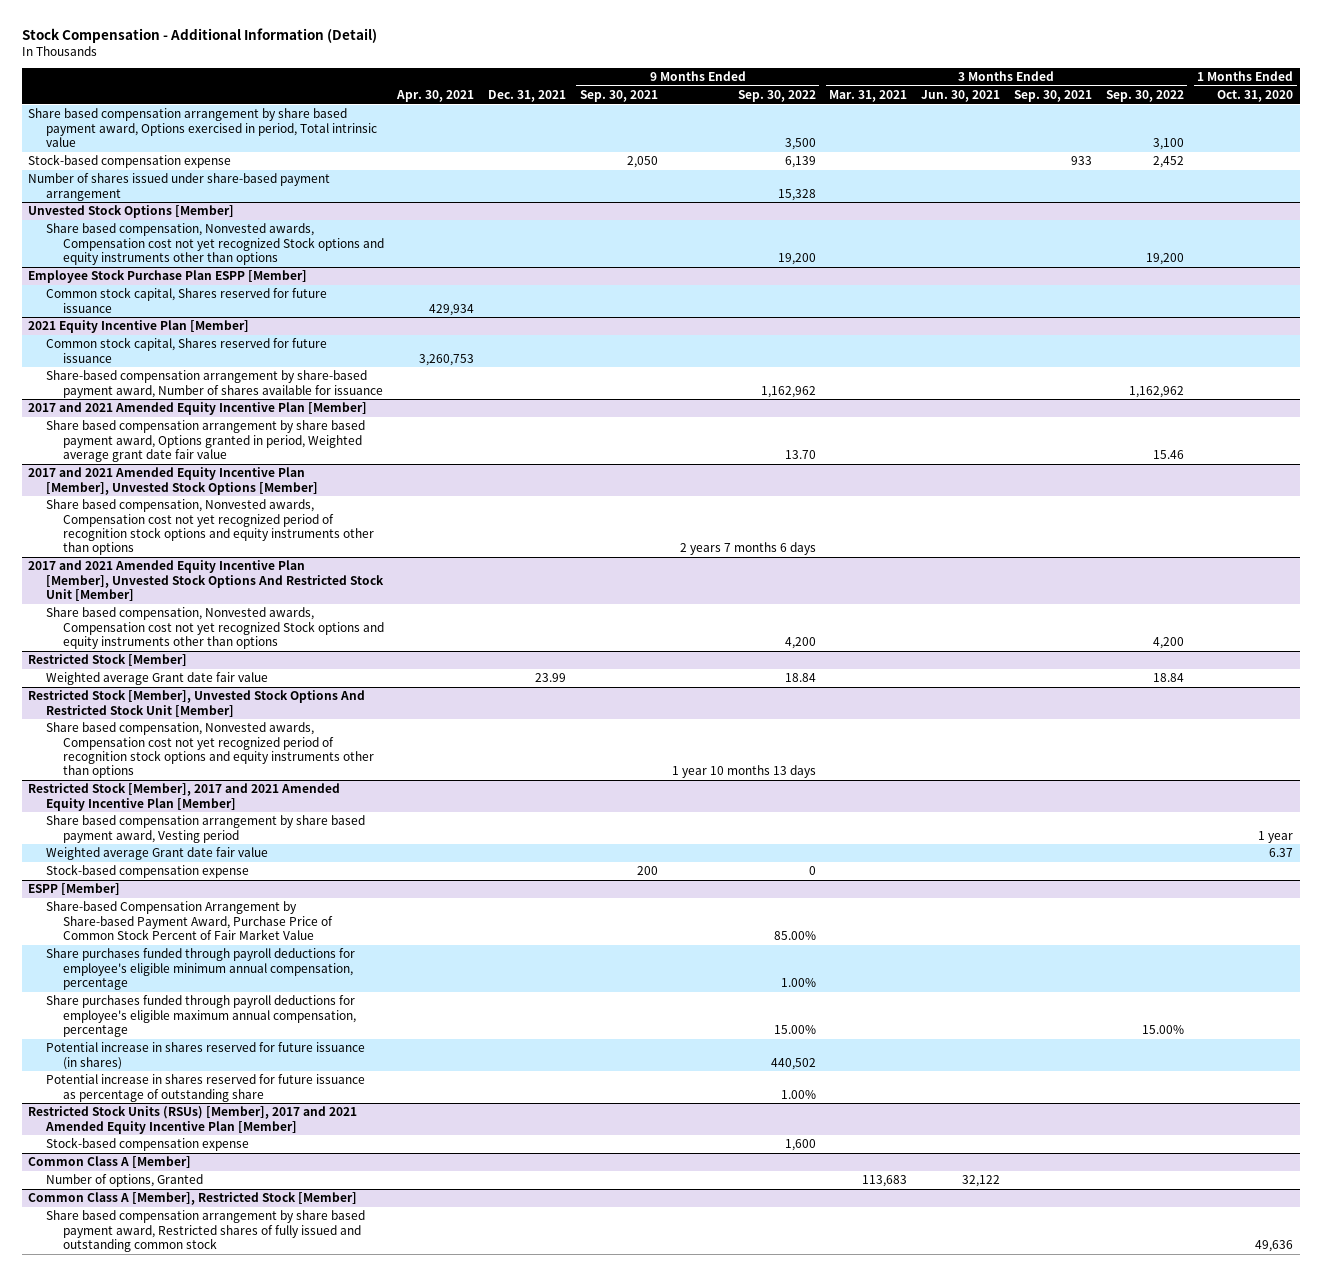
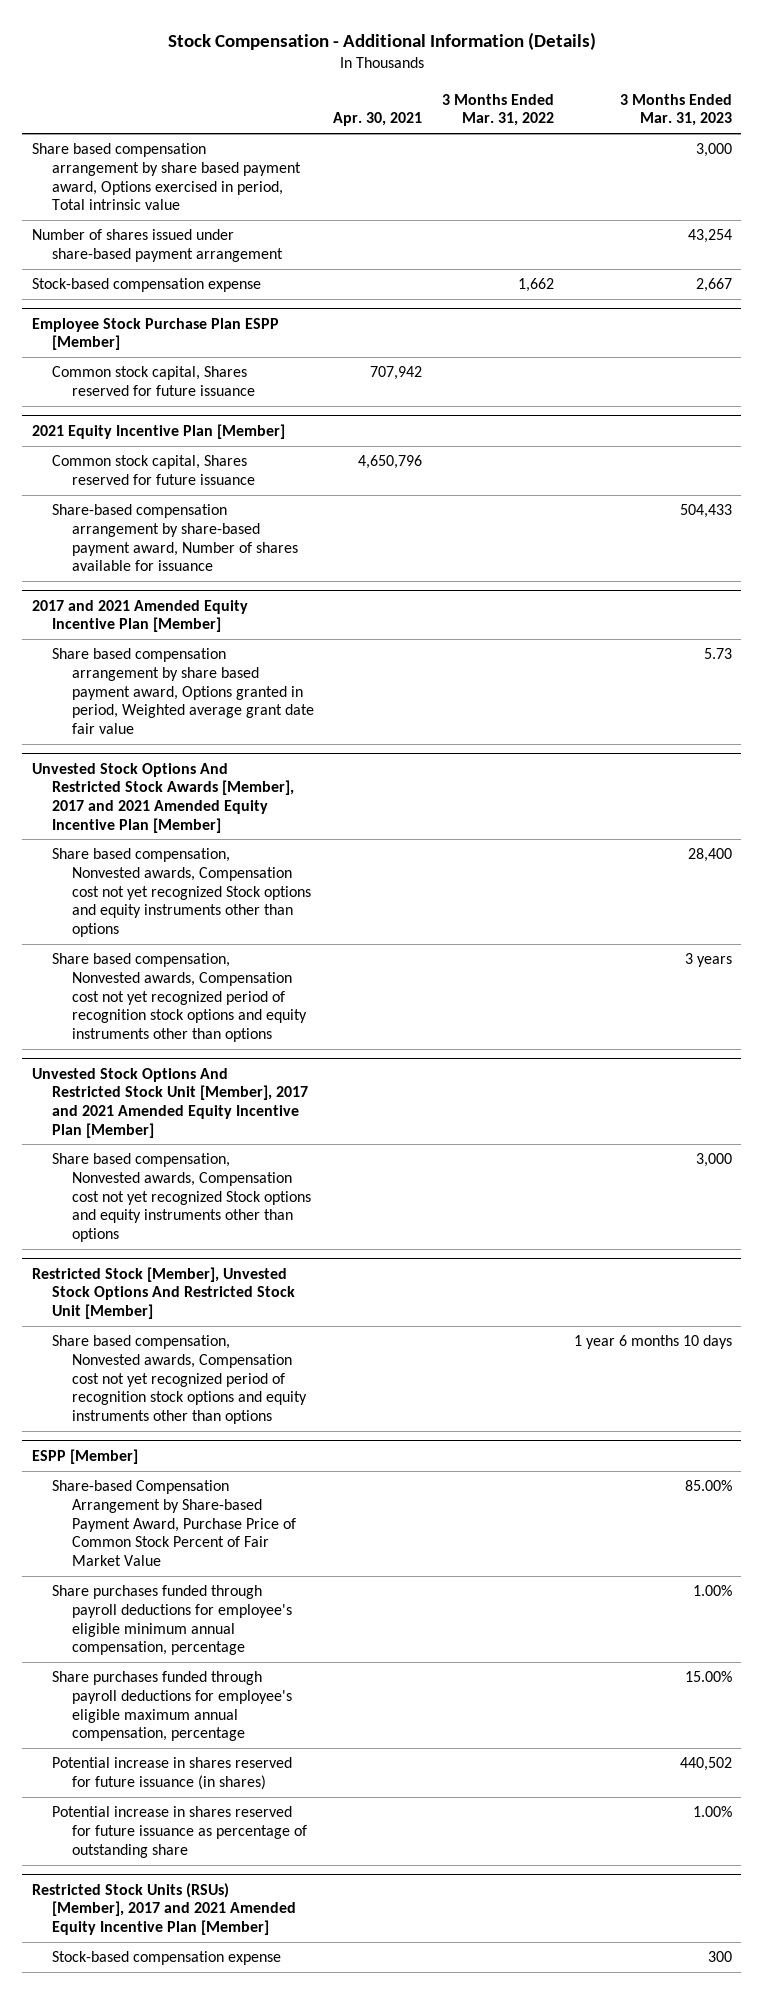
- Stock Compensation - Additional Information (Detail)
+ Stock Compensation - Additional Information (Details)
- | Apr. 30, 2021 | Dec. 31, 2021 | 9 Months Ended Sep. 30, 2021 | 9 Months Ended Sep. 30, 2022 | 3 Months Ended Mar. 31, 2021 | 3 Months Ended Jun. 30, 2021 | 3 Months Ended Sep. 30, 2021 | 3 Months Ended Sep. 30, 2022 | 1 Months Ended Oct. 31, 2020
+ | Apr. 30, 2021 | 3 Months Ended Mar. 31, 2022 | 3 Months Ended Mar. 31, 2023
- Unvested Stock Options [Member]
- Share based compensation, Nonvested awards, Compensation cost not yet recognized Stock options and equity instruments other than options | | | | 19,200 | | | | 19,200 |
moved down: Stock-based compensation expense | | 1,662 | 2,667
@ Employee Stock Purchase Plan ESPP [Member]
- Common stock capital, Shares reserved for future issuance | 429,934 | | | | | | | |
+ Common stock capital, Shares reserved for future issuance | 707,942 | |
@ 2021 Equity Incentive Plan [Member]
- Common stock capital, Shares reserved for future issuance | 3,260,753 | | | | | | | |
+ Common stock capital, Shares reserved for future issuance | 4,650,796 | |
- 2017 and 2021 Amended Equity Incentive Plan [Member], Unvested Stock Options [Member]
+ Unvested Stock Options And Restricted Stock Awards [Member], 2017 and 2021 Amended Equity Incentive Plan [Member]
+ Share based compensation, Nonvested awards, Compensation cost not yet recognized Stock options and equity instruments other than options | | | 28,400
- 2017 and 2021 Amended Equity Incentive Plan [Member], Unvested Stock Options And Restricted Stock Unit [Member]
+ Unvested Stock Options And Restricted Stock Unit [Member], 2017 and 2021 Amended Equity Incentive Plan [Member]
- Restricted Stock [Member]
- Weighted average Grant date fair value | | 23.99 | | 18.84 | | | | 18.84 |
- Restricted Stock [Member], 2017 and 2021 Amended Equity Incentive Plan [Member]
- Share based compensation arrangement by share based payment award, Vesting period | | | | | | | | | 1 year
- Weighted average Grant date fair value | | | | | | | | | 6.37
- Stock-based compensation expense | | | 200 | 0 | | | | |
- Common Class A [Member]
- Number of options, Granted | | | | | 113,683 | 32,122 | | |
- Common Class A [Member], Restricted Stock [Member]
- Share based compensation arrangement by share based payment award, Restricted shares of fully issued and outstanding common stock | | | | | | | | | 49,636

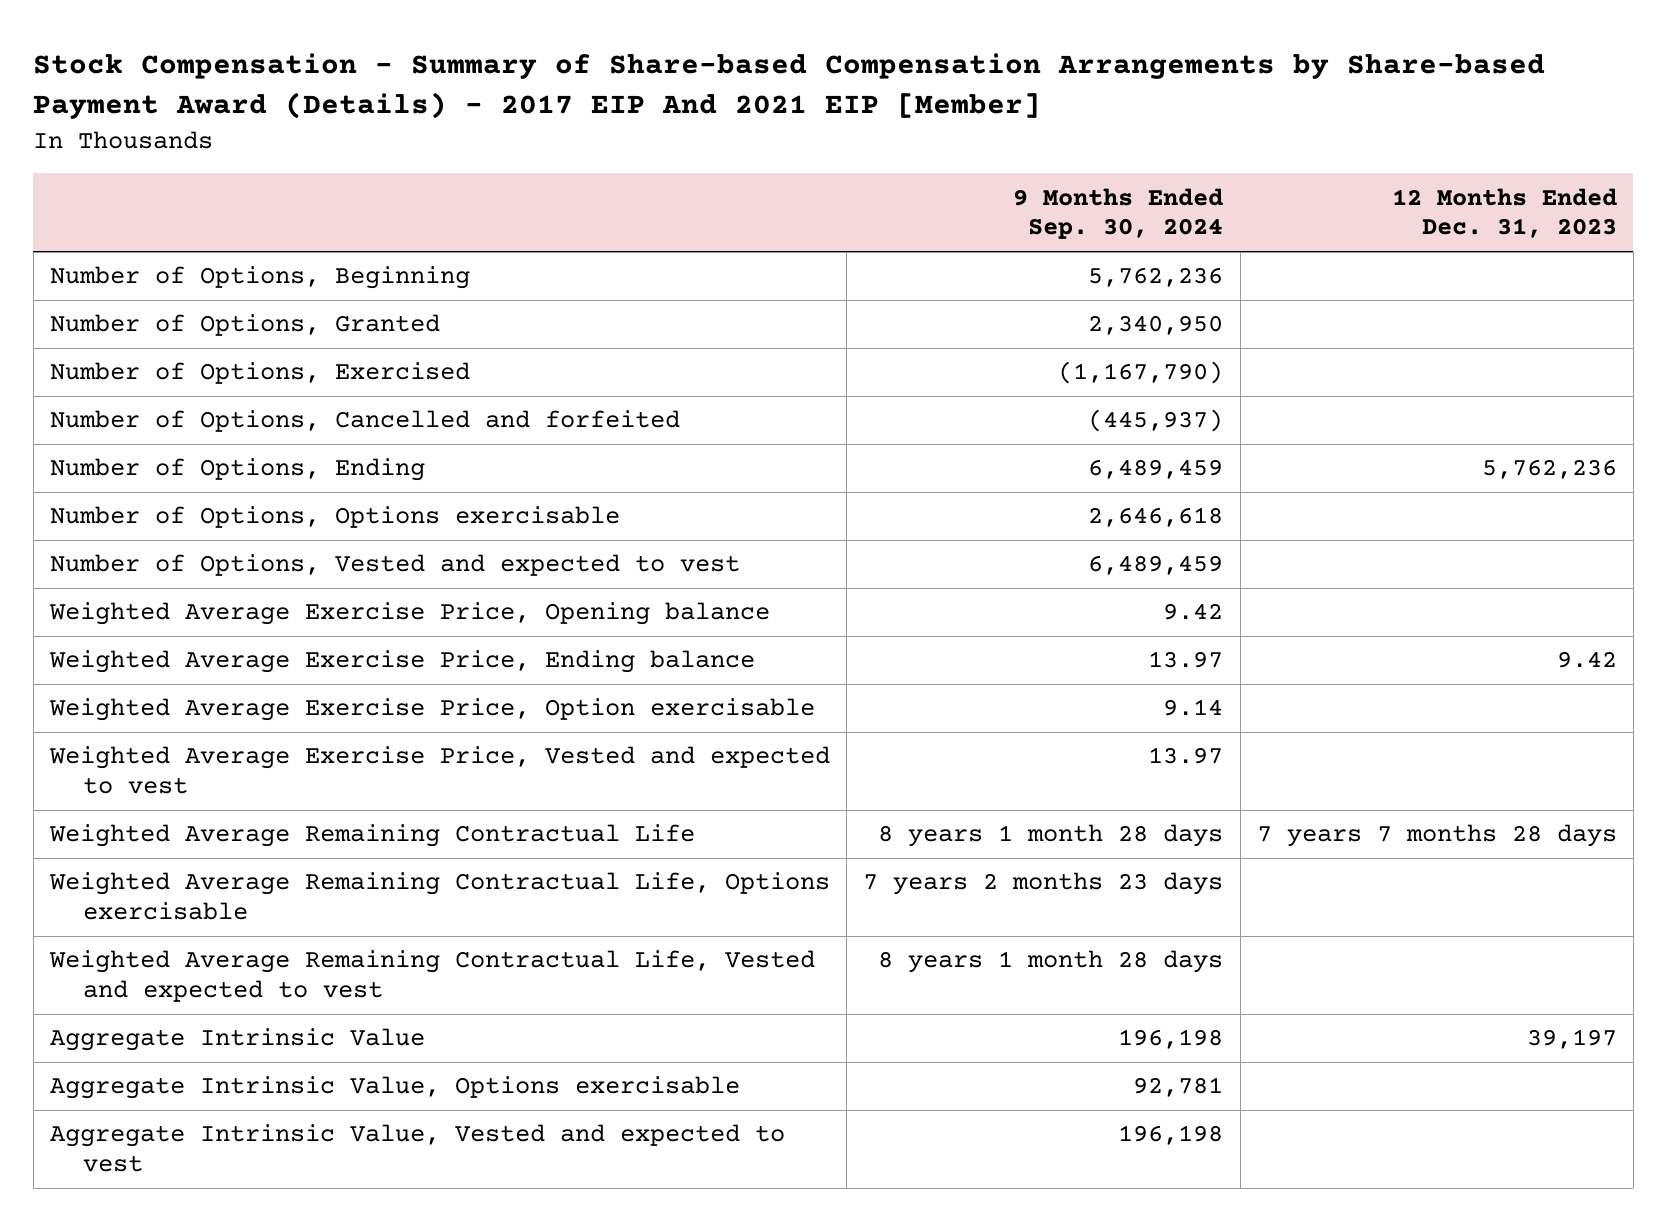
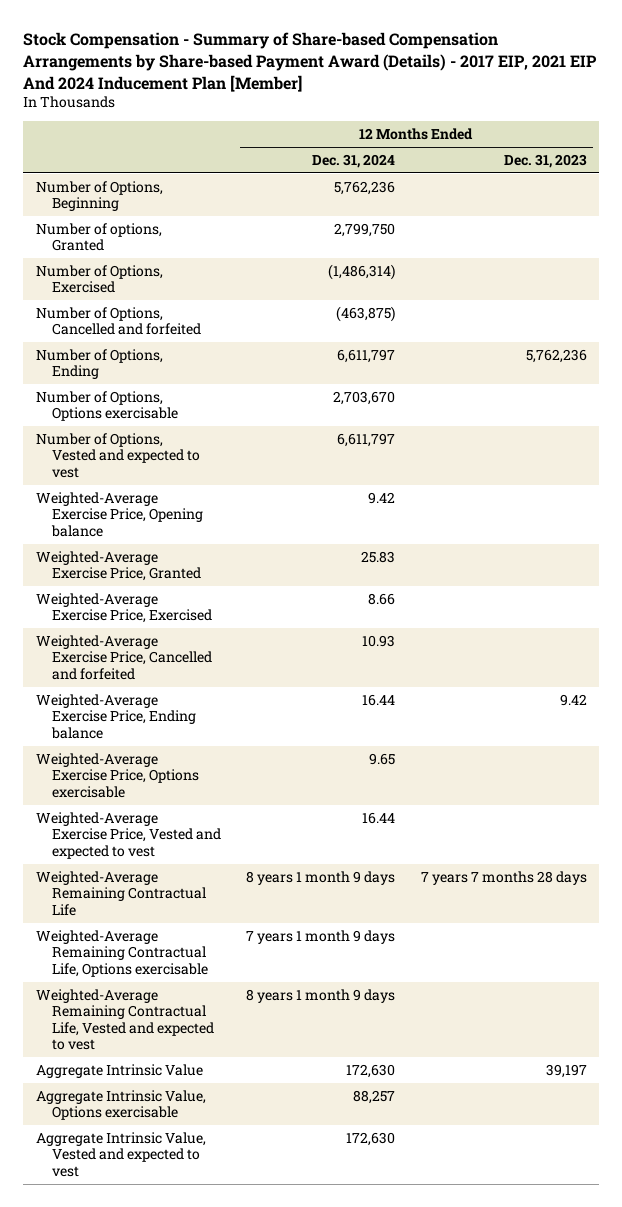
- Stock Compensation - Summary of Share-based Compensation Arrangements by Share-based Payment Award (Details) - 2017 EIP And 2021 EIP [Member]
+ Stock Compensation - Summary of Share-based Compensation Arrangements by Share-based Payment Award (Details) - 2017 EIP, 2021 EIP And 2024 Inducement Plan [Member]
- | 9 Months Ended Sep. 30, 2024 | 12 Months Ended Dec. 31, 2023
+ | 12 Months Ended Dec. 31, 2024 | 12 Months Ended Dec. 31, 2023
- Number of Options, Granted | 2,340,950 |
+ Number of options, Granted | 2,799,750 |
- Weighted Average Exercise Price, Opening balance | 9.42 |
- Weighted Average Exercise Price, Ending balance | 13.97 | 9.42
- Weighted Average Exercise Price, Option exercisable | 9.14 |
- Weighted Average Exercise Price, Vested and expected to vest | 13.97 |
- Weighted Average Remaining Contractual Life | 8 years 1 month 28 days | 7 years 7 months 28 days
- Weighted Average Remaining Contractual Life, Options exercisable | 7 years 2 months 23 days |
- Weighted Average Remaining Contractual Life, Vested and expected to vest | 8 years 1 month 28 days |
+ Weighted-Average Exercise Price, Opening balance | 9.42 |
+ Weighted-Average Exercise Price, Granted | 25.83 |
+ Weighted-Average Exercise Price, Exercised | 8.66 |
+ Weighted-Average Exercise Price, Cancelled and forfeited | 10.93 |
+ Weighted-Average Exercise Price, Ending balance | 16.44 | 9.42
+ Weighted-Average Exercise Price, Options exercisable | 9.65 |
+ Weighted-Average Exercise Price, Vested and expected to vest | 16.44 |
+ Weighted-Average Remaining Contractual Life | 8 years 1 month 9 days | 7 years 7 months 28 days
+ Weighted-Average Remaining Contractual Life, Options exercisable | 7 years 1 month 9 days |
+ Weighted-Average Remaining Contractual Life, Vested and expected to vest | 8 years 1 month 9 days |

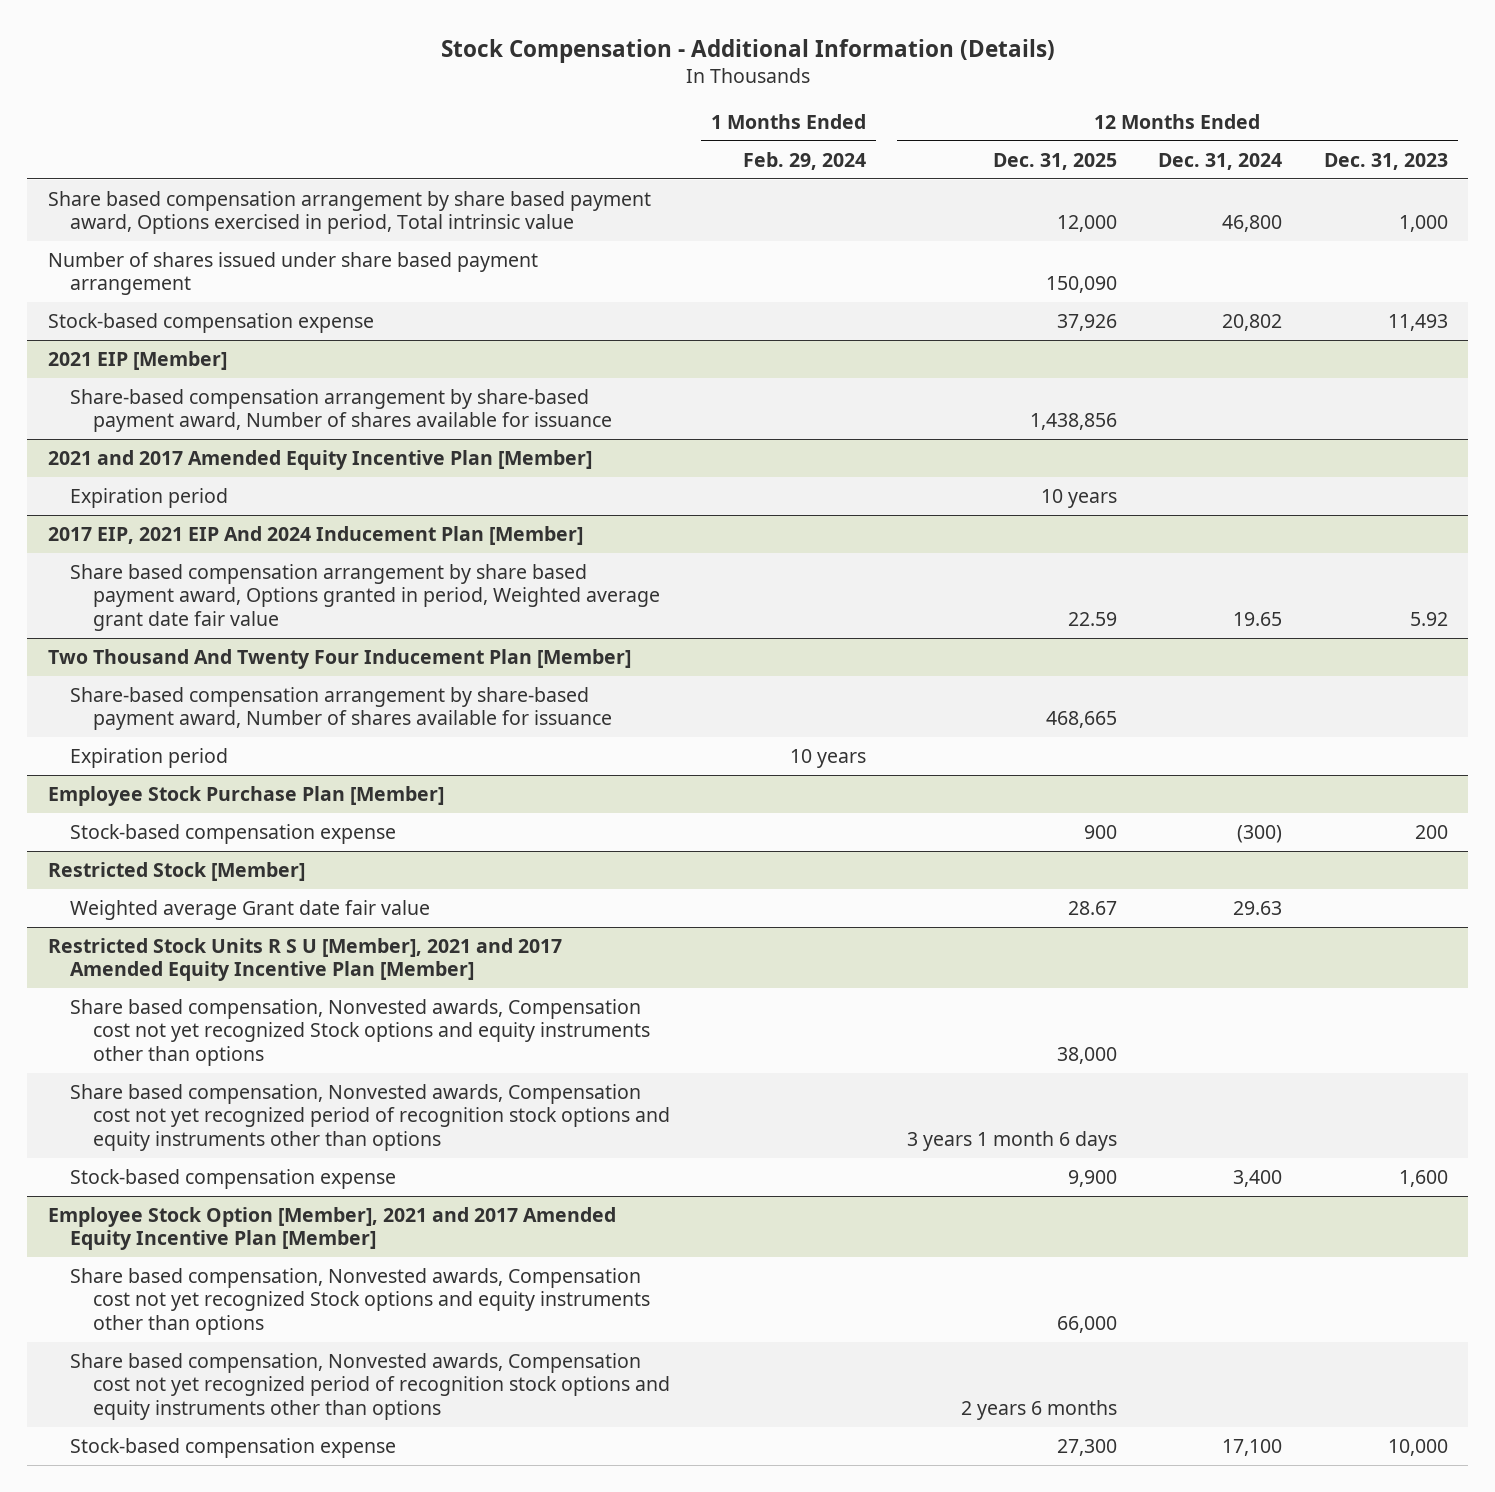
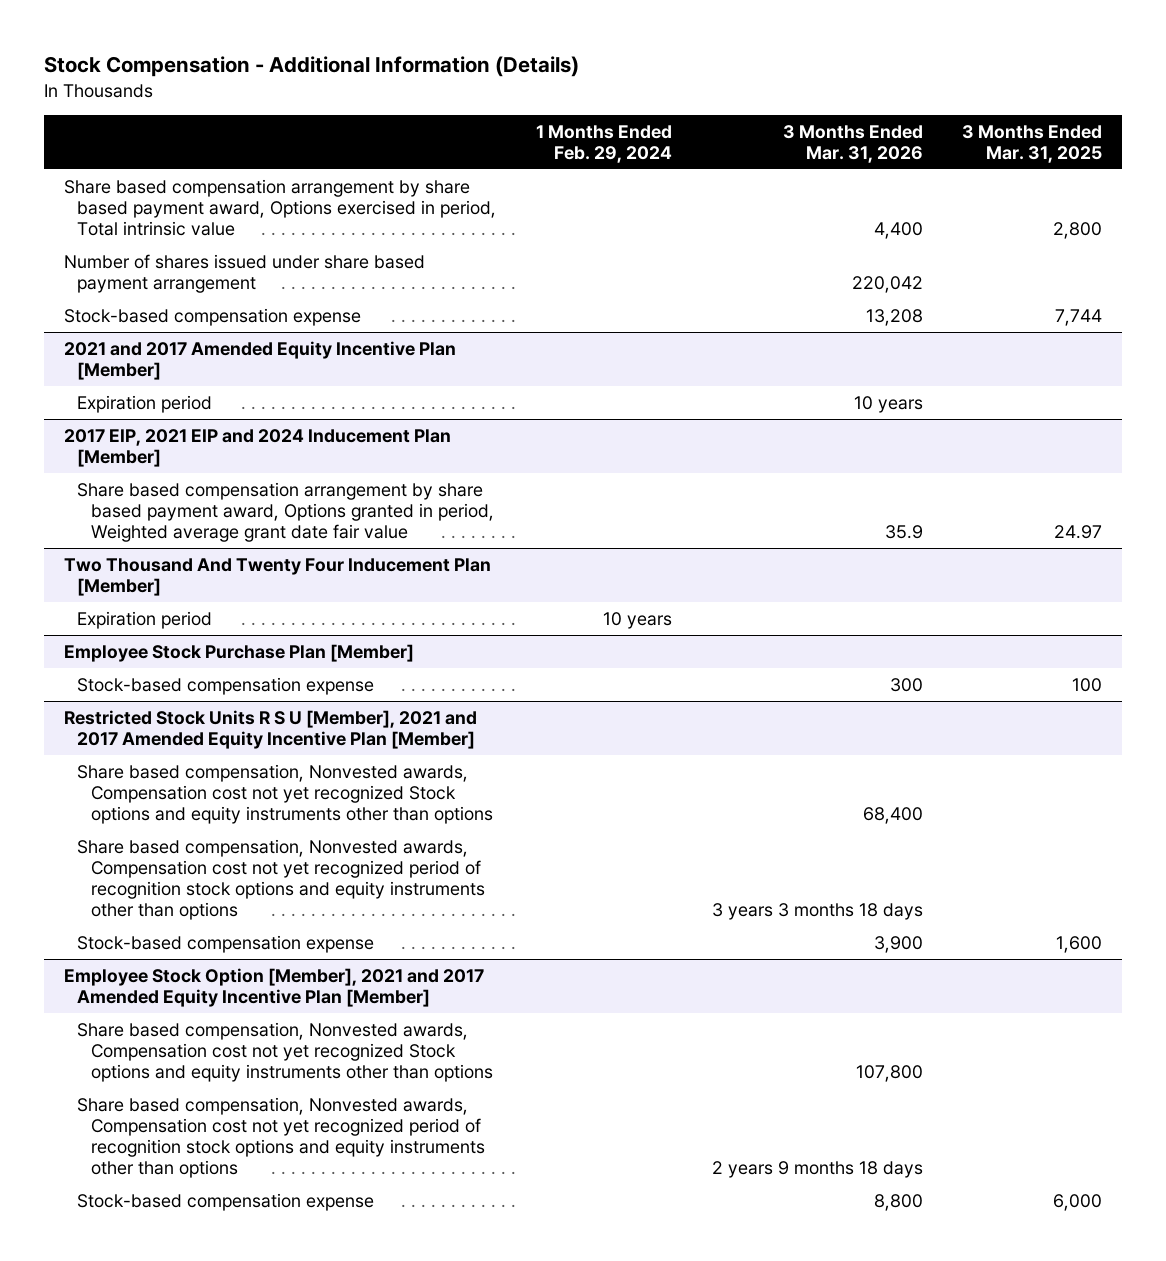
- | 1 Months Ended Feb. 29, 2024 | 12 Months Ended Dec. 31, 2025 | 12 Months Ended Dec. 31, 2024 | 12 Months Ended Dec. 31, 2023
+ | 1 Months Ended Feb. 29, 2024 | 3 Months Ended Mar. 31, 2026 | 3 Months Ended Mar. 31, 2025
- 2021 EIP [Member]
- Share-based compensation arrangement by share-based payment award, Number of shares available for issuance | | 1,438,856 | |
- 2017 EIP, 2021 EIP And 2024 Inducement Plan [Member]
+ 2017 EIP, 2021 EIP and 2024 Inducement Plan [Member]
@ Two Thousand And Twenty Four Inducement Plan [Member]
- Share-based compensation arrangement by share-based payment award, Number of shares available for issuance | | 468,665 | |
- Restricted Stock [Member]
- Weighted average Grant date fair value | | 28.67 | 29.63 |

